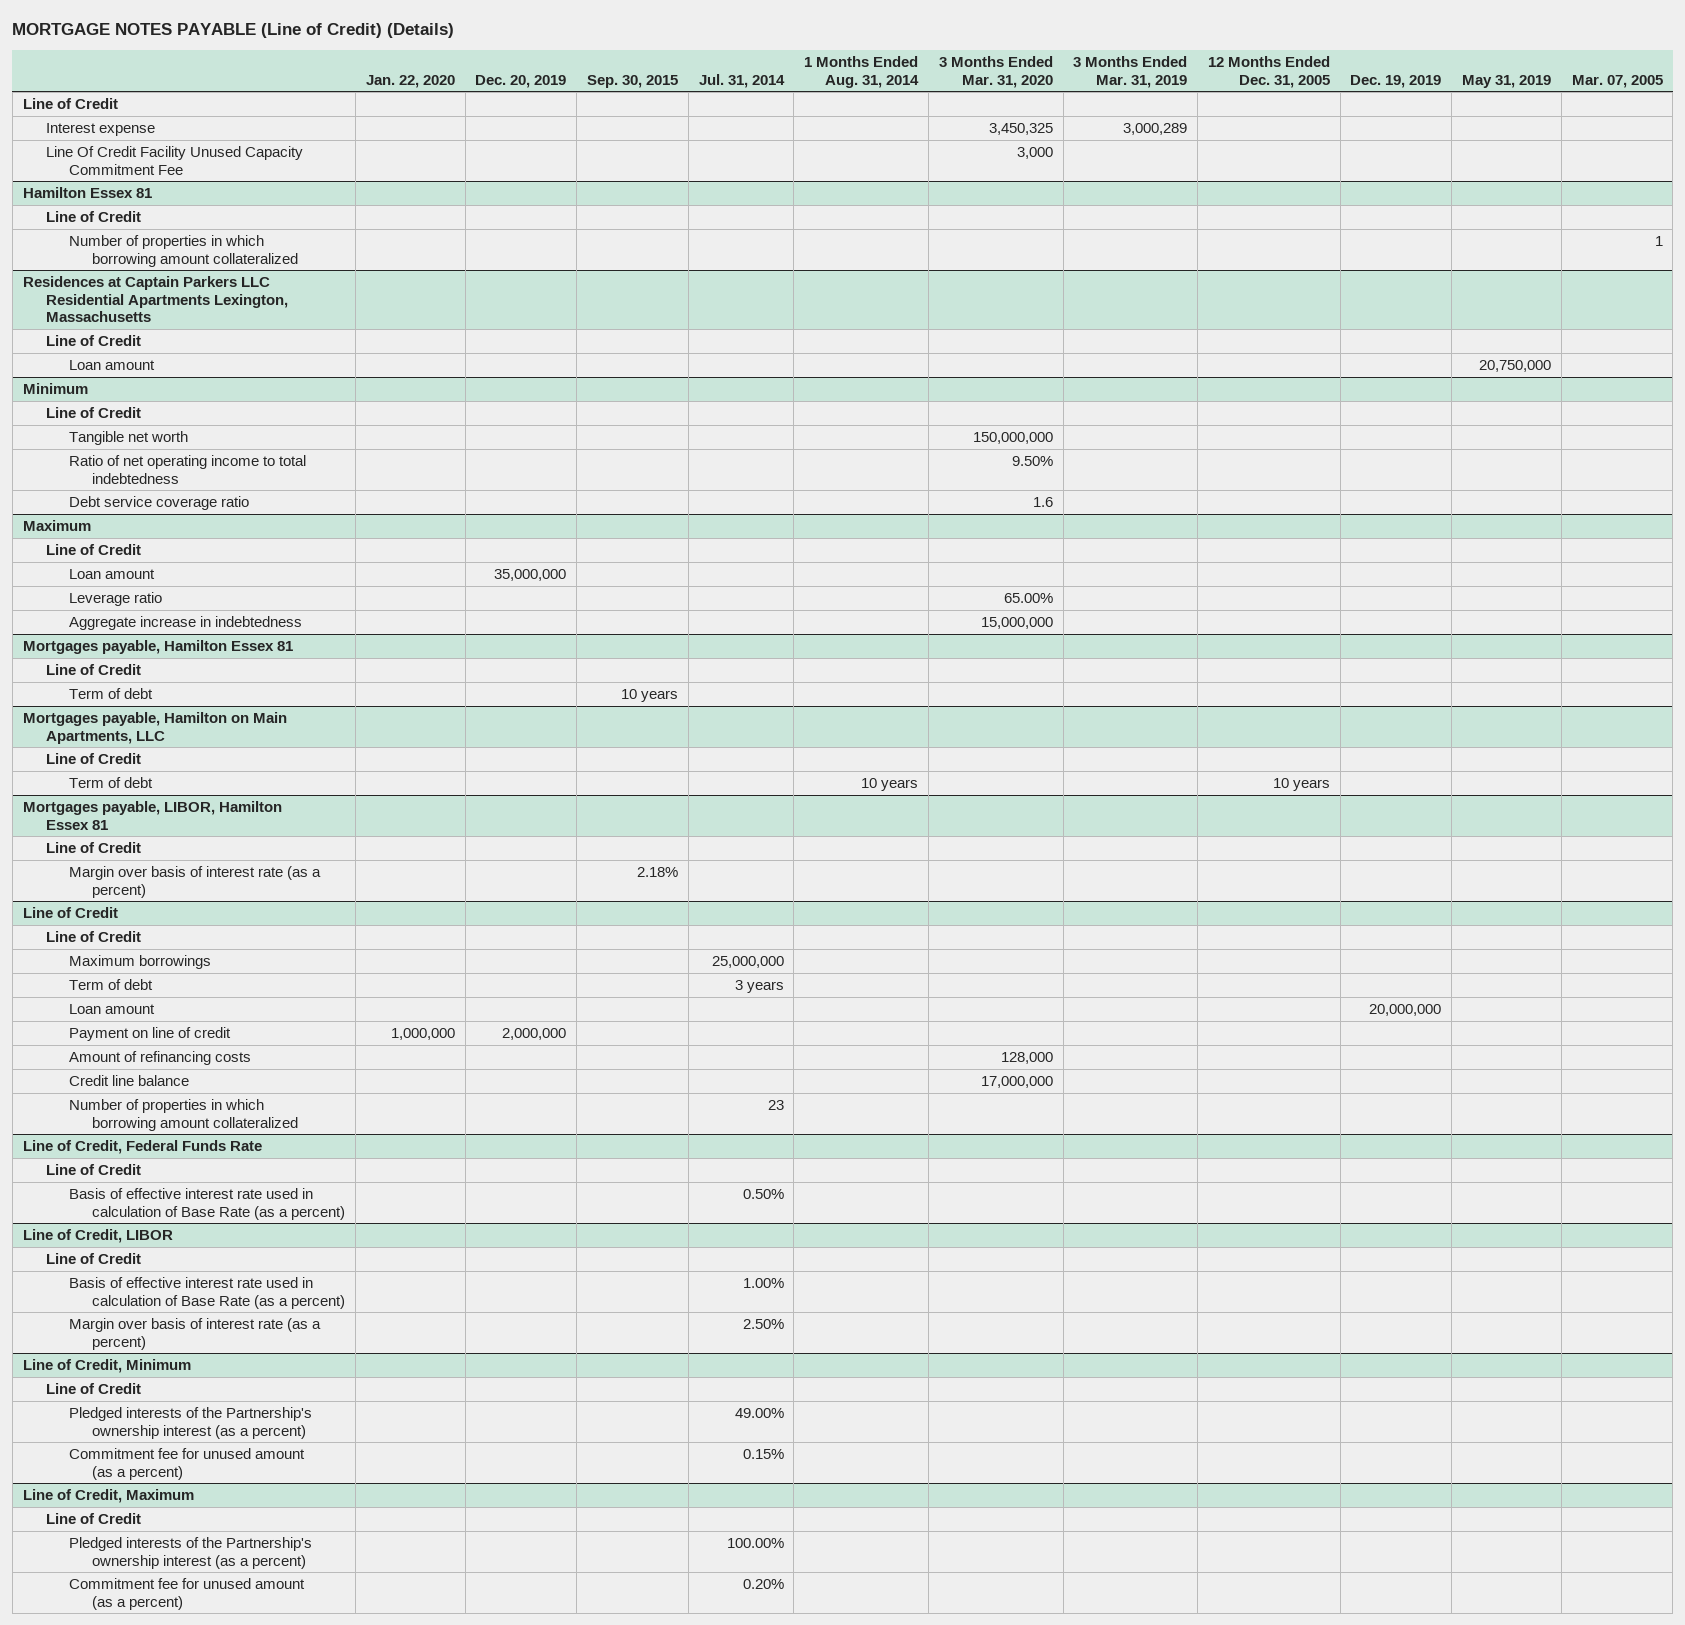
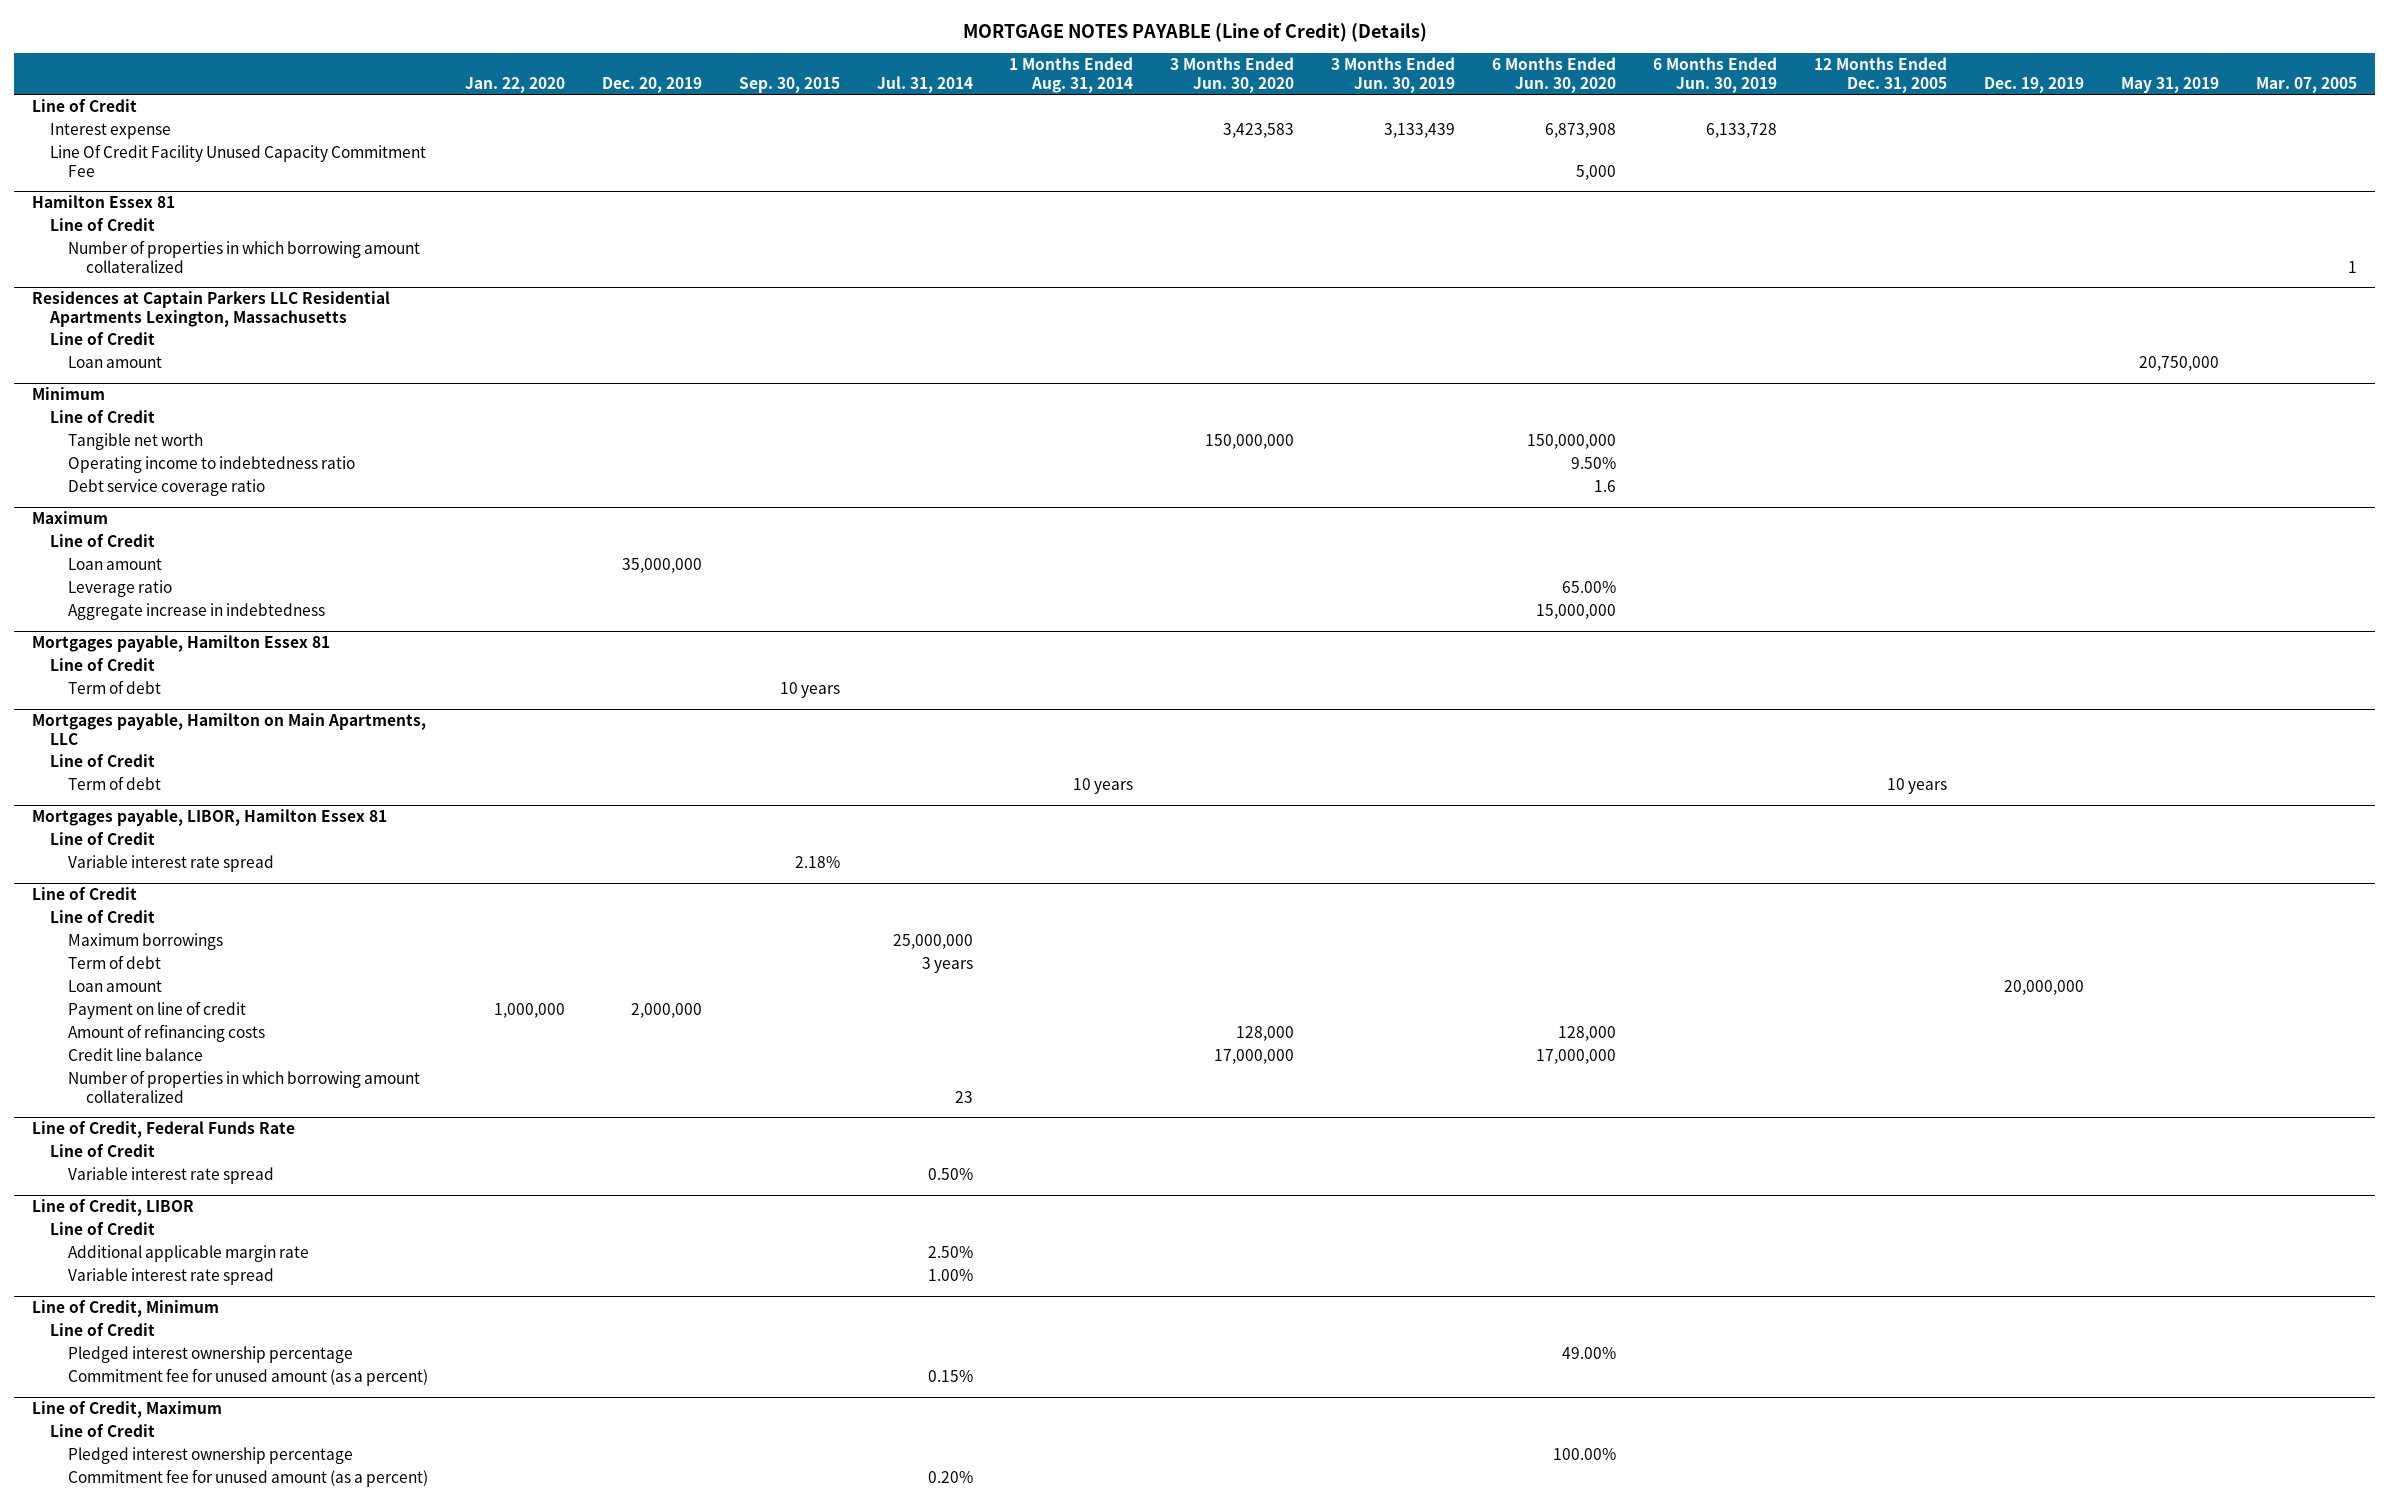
- | Jan. 22, 2020 | Dec. 20, 2019 | Sep. 30, 2015 | Jul. 31, 2014 | 1 Months Ended Aug. 31, 2014 | 3 Months Ended Mar. 31, 2020 | 3 Months Ended Mar. 31, 2019 | 12 Months Ended Dec. 31, 2005 | Dec. 19, 2019 | May 31, 2019 | Mar. 07, 2005
+ | Jan. 22, 2020 | Dec. 20, 2019 | Sep. 30, 2015 | Jul. 31, 2014 | 1 Months Ended Aug. 31, 2014 | 3 Months Ended Jun. 30, 2020 | 3 Months Ended Jun. 30, 2019 | 6 Months Ended Jun. 30, 2020 | 6 Months Ended Jun. 30, 2019 | 12 Months Ended Dec. 31, 2005 | Dec. 19, 2019 | May 31, 2019 | Mar. 07, 2005
@ Minimum
- Ratio of net operating income to total indebtedness | | | | | | 9.50% | | | | |
+ Operating income to indebtedness ratio | | | | | | | | 9.50% | | | | |
@ Mortgages payable, LIBOR, Hamilton Essex 81
- Margin over basis of interest rate (as a percent) | | | 2.18% | | | | | | | |
+ Variable interest rate spread | | | 2.18% | | | | | | | | | |
@ Line of Credit, Federal Funds Rate
- Basis of effective interest rate used in calculation of Base Rate (as a percent) | | | | 0.50% | | | | | | |
+ Variable interest rate spread | | | | 0.50% | | | | | | | | |
@ Line of Credit, LIBOR
- Basis of effective interest rate used in calculation of Base Rate (as a percent) | | | | 1.00% | | | | | | |
- Margin over basis of interest rate (as a percent) | | | | 2.50% | | | | | | |
+ Additional applicable margin rate | | | | 2.50% | | | | | | | | |
+ Variable interest rate spread | | | | 1.00% | | | | | | | | |
@ Line of Credit, Minimum
- Pledged interests of the Partnership's ownership interest (as a percent) | | | | 49.00% | | | | | | |
+ Pledged interest ownership percentage | | | | | | | | 49.00% | | | | |
@ Line of Credit, Maximum
- Pledged interests of the Partnership's ownership interest (as a percent) | | | | 100.00% | | | | | | |
+ Pledged interest ownership percentage | | | | | | | | 100.00% | | | | |

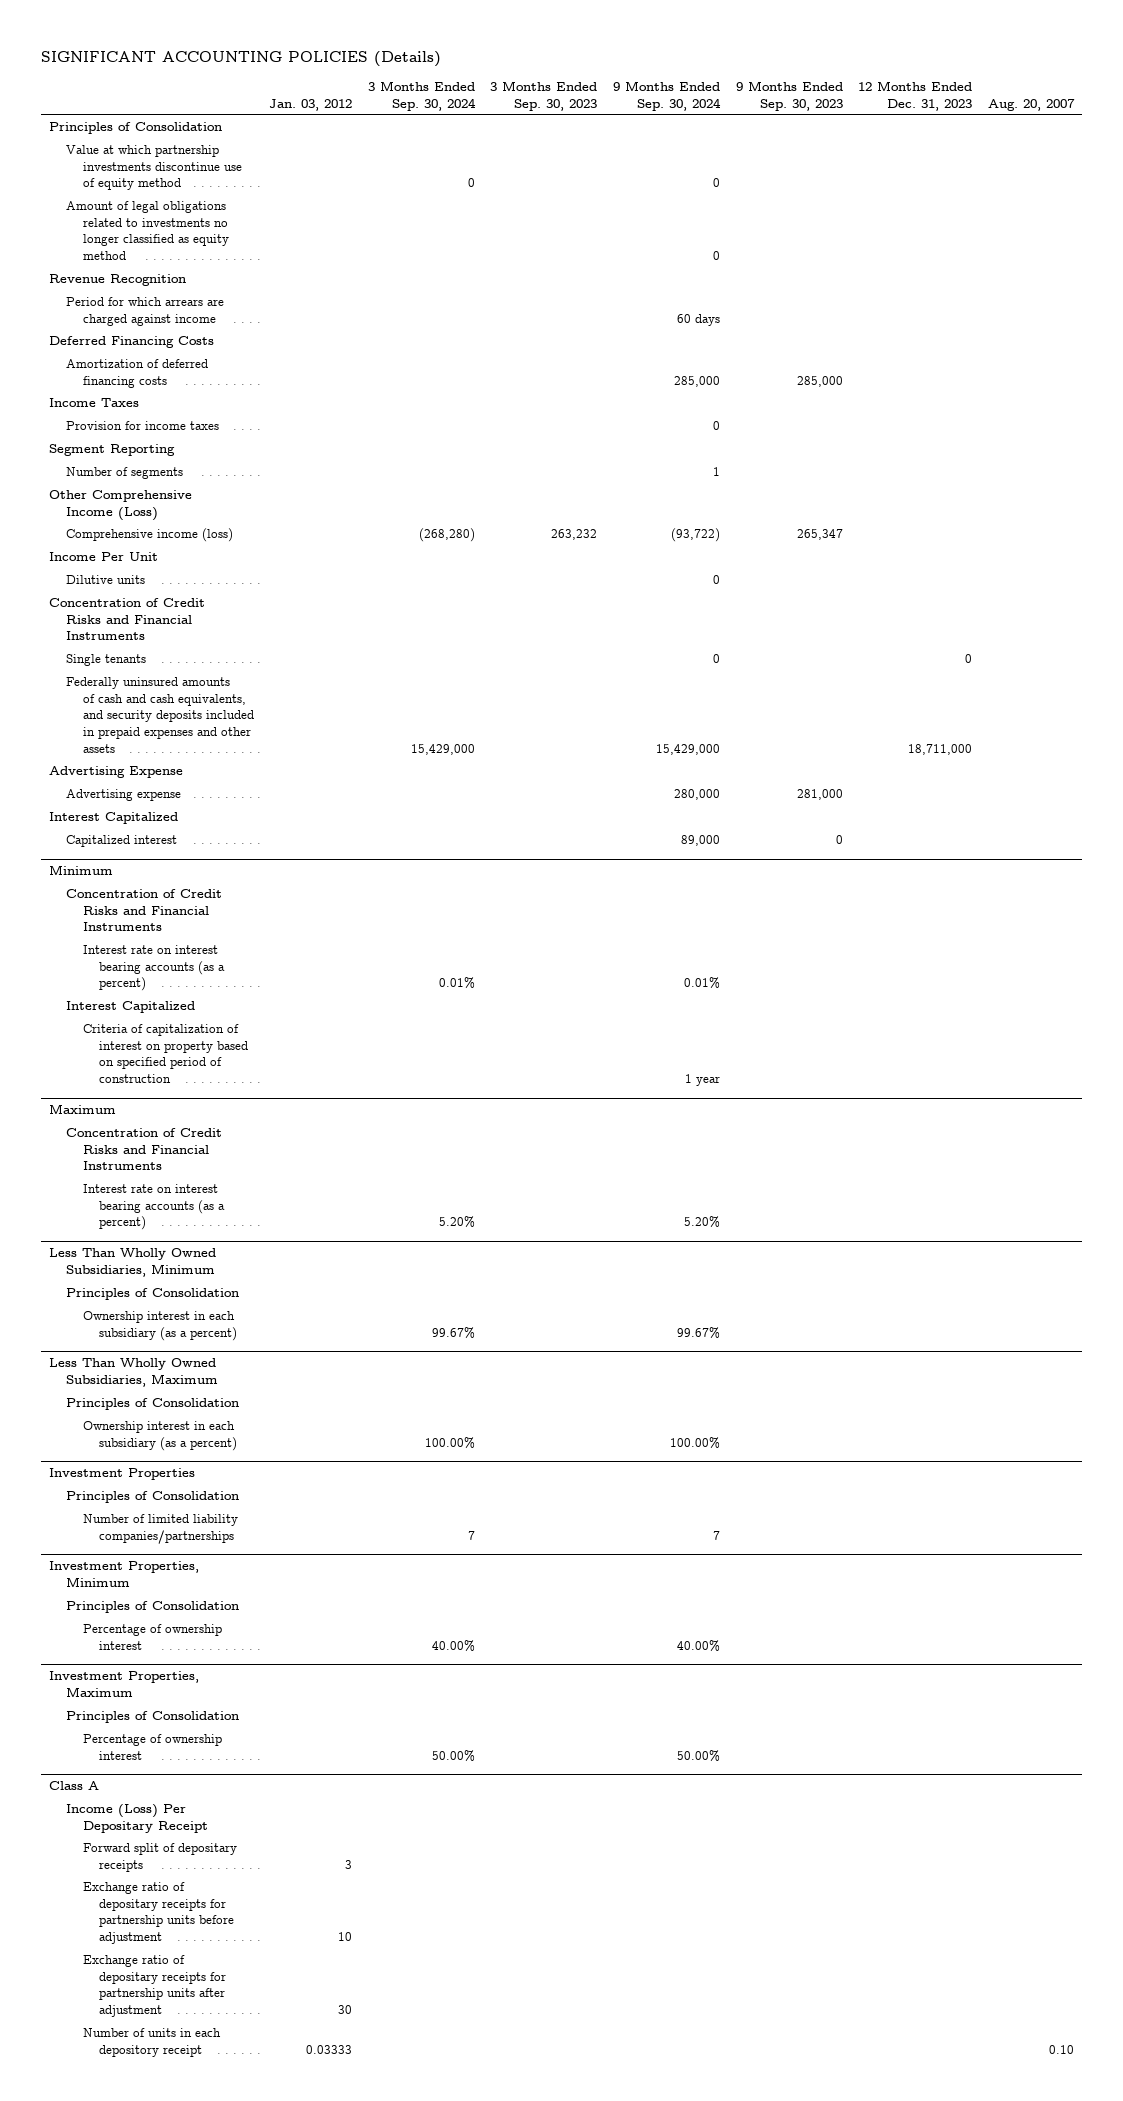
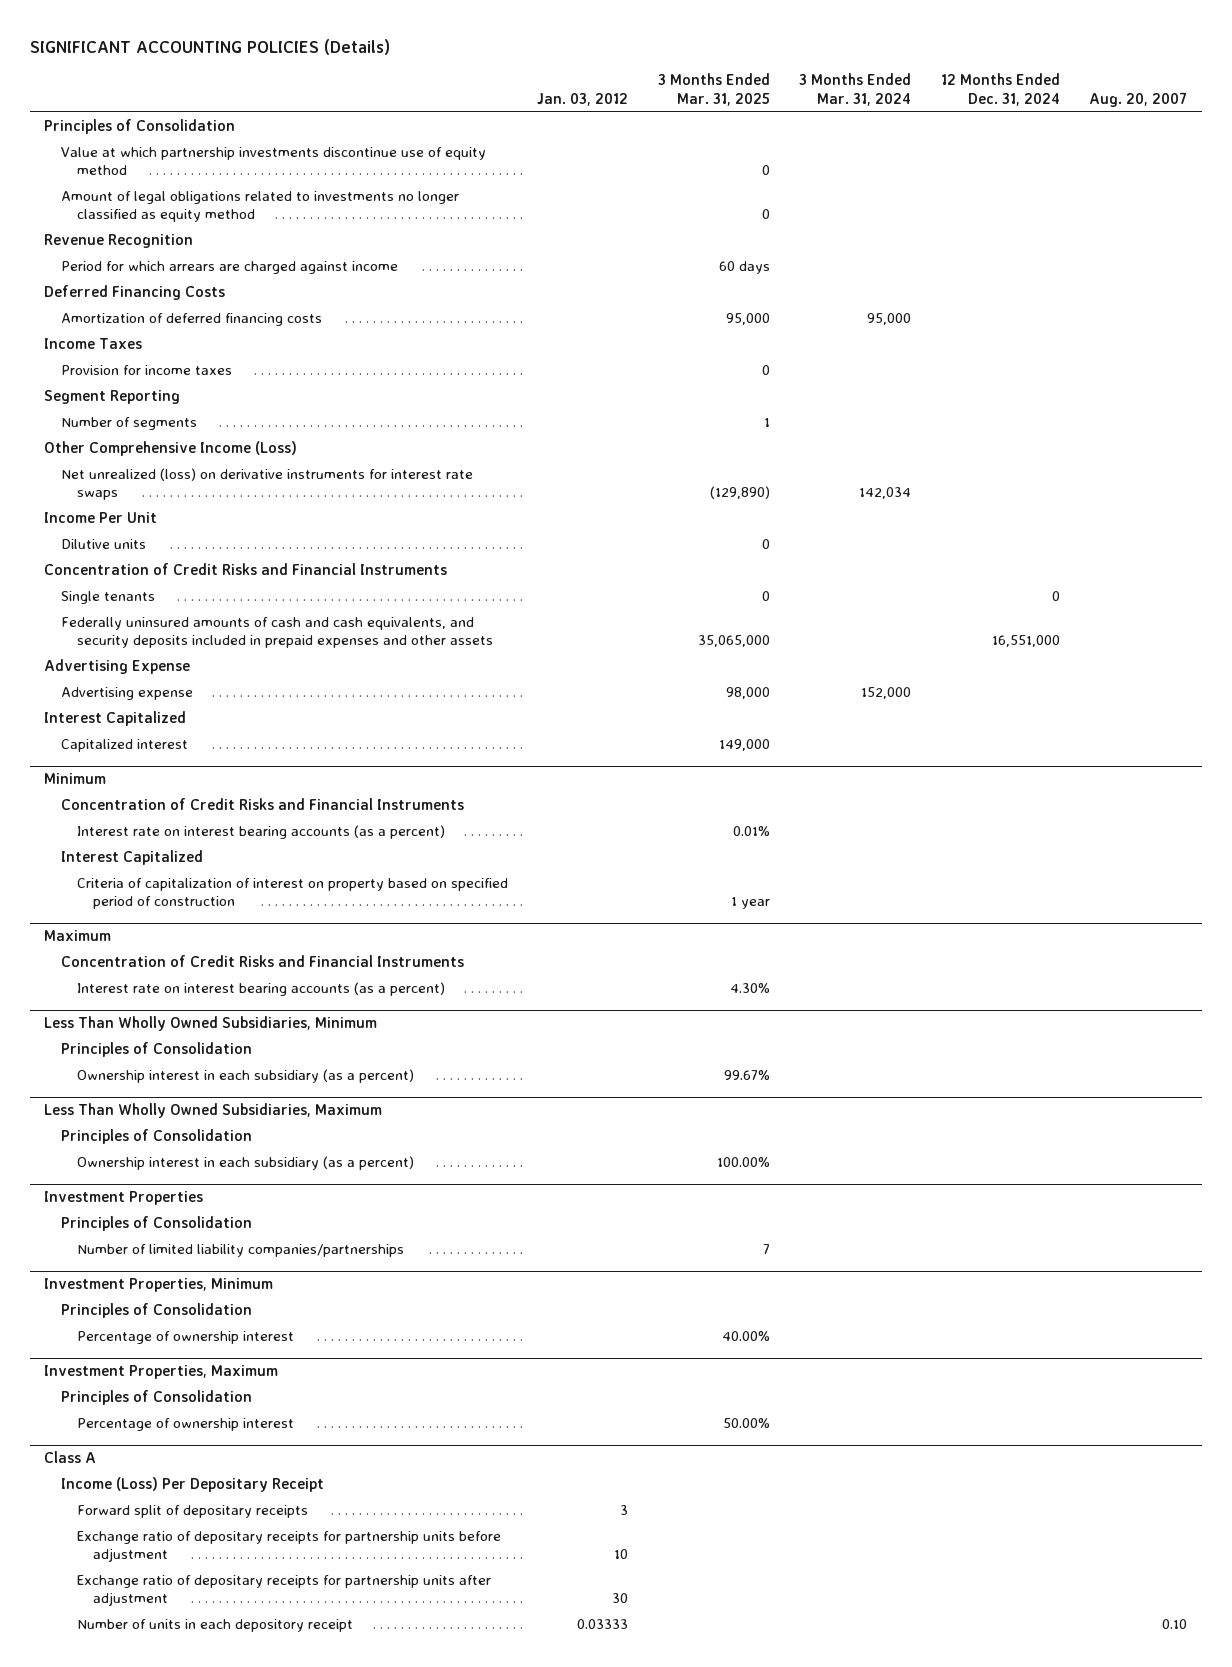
- | Jan. 03, 2012 | 3 Months Ended Sep. 30, 2024 | 3 Months Ended Sep. 30, 2023 | 9 Months Ended Sep. 30, 2024 | 9 Months Ended Sep. 30, 2023 | 12 Months Ended Dec. 31, 2023 | Aug. 20, 2007
+ | Jan. 03, 2012 | 3 Months Ended Mar. 31, 2025 | 3 Months Ended Mar. 31, 2024 | 12 Months Ended Dec. 31, 2024 | Aug. 20, 2007
- Comprehensive income (loss) | | (268,280) | 263,232 | (93,722) | 265,347 | |
+ Net unrealized (loss) on derivative instruments for interest rate swaps | | (129,890) | 142,034 | |

